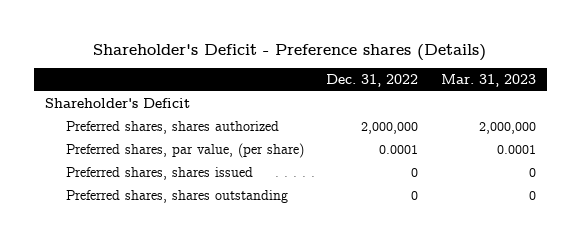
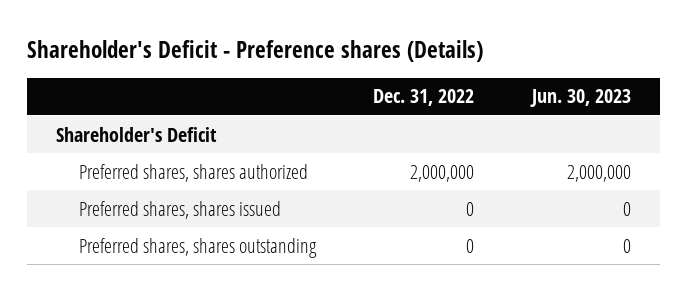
- | Dec. 31, 2022 | Mar. 31, 2023
+ | Dec. 31, 2022 | Jun. 30, 2023
- Preferred shares, par value, (per share) | 0.0001 | 0.0001

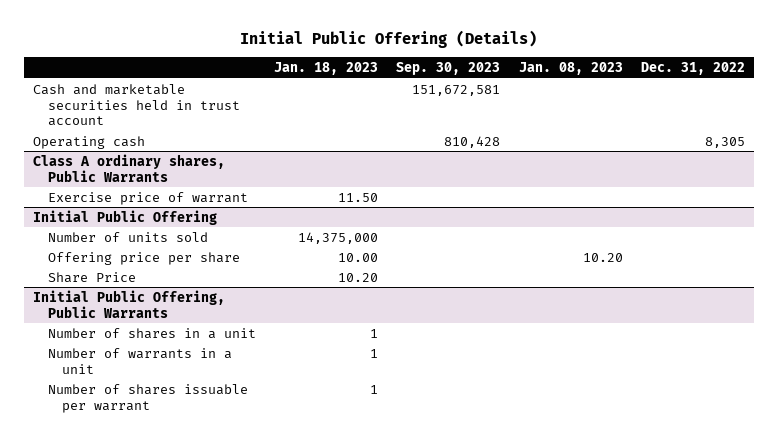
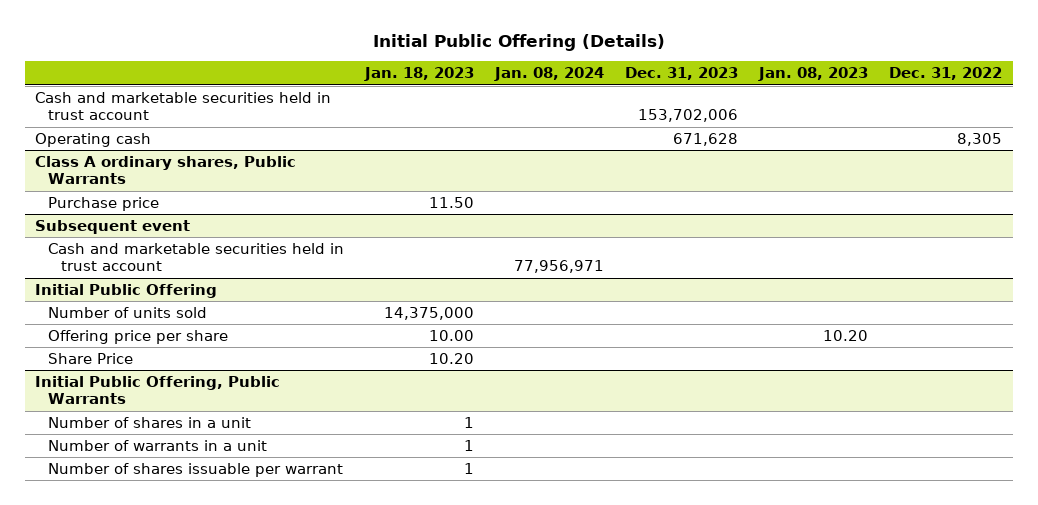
- | Jan. 18, 2023 | Sep. 30, 2023 | Jan. 08, 2023 | Dec. 31, 2022
+ | Jan. 18, 2023 | Jan. 08, 2024 | Dec. 31, 2023 | Jan. 08, 2023 | Dec. 31, 2022
@ Class A ordinary shares, Public Warrants
- Exercise price of warrant | 11.50 | | |
+ Purchase price | 11.50 | | | |
+ Subsequent event
+ Cash and marketable securities held in trust account | | 77,956,971 | | |

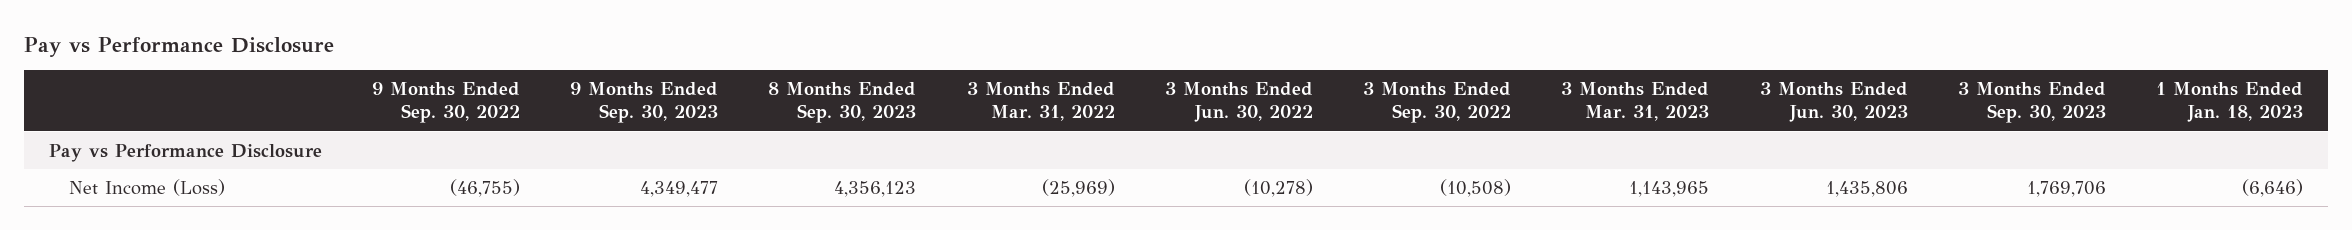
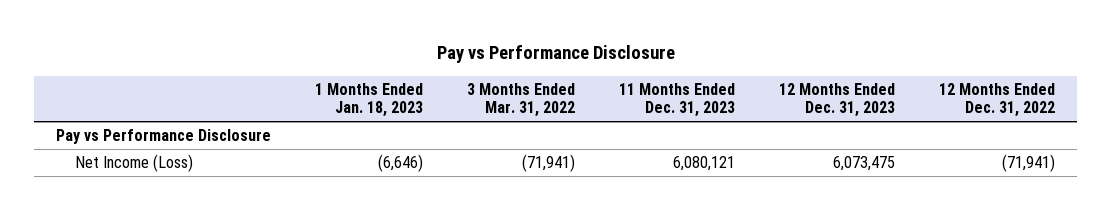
- | 9 Months Ended Sep. 30, 2022 | 9 Months Ended Sep. 30, 2023 | 8 Months Ended Sep. 30, 2023 | 3 Months Ended Mar. 31, 2022 | 3 Months Ended Jun. 30, 2022 | 3 Months Ended Sep. 30, 2022 | 3 Months Ended Mar. 31, 2023 | 3 Months Ended Jun. 30, 2023 | 3 Months Ended Sep. 30, 2023 | 1 Months Ended Jan. 18, 2023
+ | 1 Months Ended Jan. 18, 2023 | 3 Months Ended Mar. 31, 2022 | 11 Months Ended Dec. 31, 2023 | 12 Months Ended Dec. 31, 2023 | 12 Months Ended Dec. 31, 2022
- Net Income (Loss) | (46,755) | 4,349,477 | 4,356,123 | (25,969) | (10,278) | (10,508) | 1,143,965 | 1,435,806 | 1,769,706 | (6,646)
+ Net Income (Loss) | (6,646) | (71,941) | 6,080,121 | 6,073,475 | (71,941)

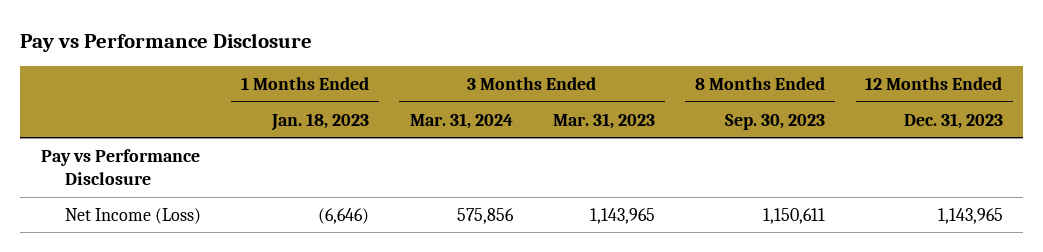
- | 1 Months Ended Jan. 18, 2023 | 3 Months Ended Mar. 31, 2022 | 11 Months Ended Dec. 31, 2023 | 12 Months Ended Dec. 31, 2023 | 12 Months Ended Dec. 31, 2022
+ | 1 Months Ended Jan. 18, 2023 | 3 Months Ended Mar. 31, 2024 | 3 Months Ended Mar. 31, 2023 | 8 Months Ended Sep. 30, 2023 | 12 Months Ended Dec. 31, 2023
- Net Income (Loss) | (6,646) | (71,941) | 6,080,121 | 6,073,475 | (71,941)
+ Net Income (Loss) | (6,646) | 575,856 | 1,143,965 | 1,150,611 | 1,143,965

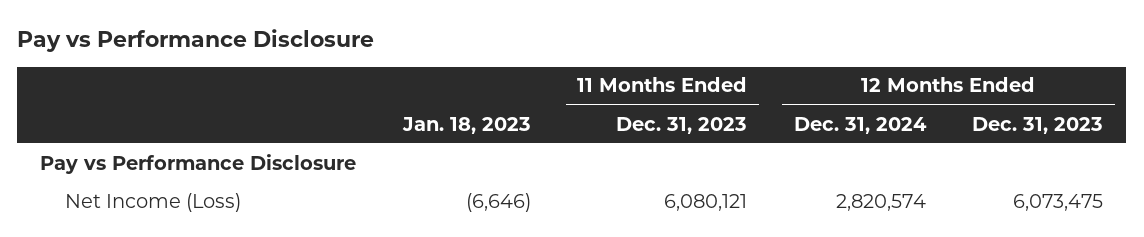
- | 1 Months Ended Jan. 18, 2023 | 3 Months Ended Mar. 31, 2024 | 3 Months Ended Mar. 31, 2023 | 8 Months Ended Sep. 30, 2023 | 12 Months Ended Dec. 31, 2023
+ | Jan. 18, 2023 | 11 Months Ended Dec. 31, 2023 | 12 Months Ended Dec. 31, 2024 | 12 Months Ended Dec. 31, 2023
- Net Income (Loss) | (6,646) | 575,856 | 1,143,965 | 1,150,611 | 1,143,965
+ Net Income (Loss) | (6,646) | 6,080,121 | 2,820,574 | 6,073,475

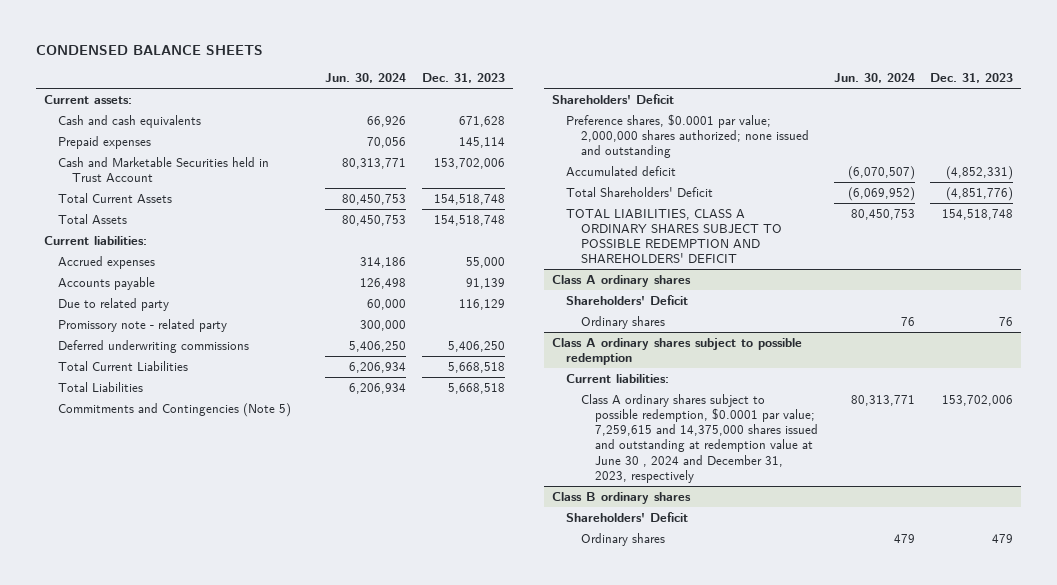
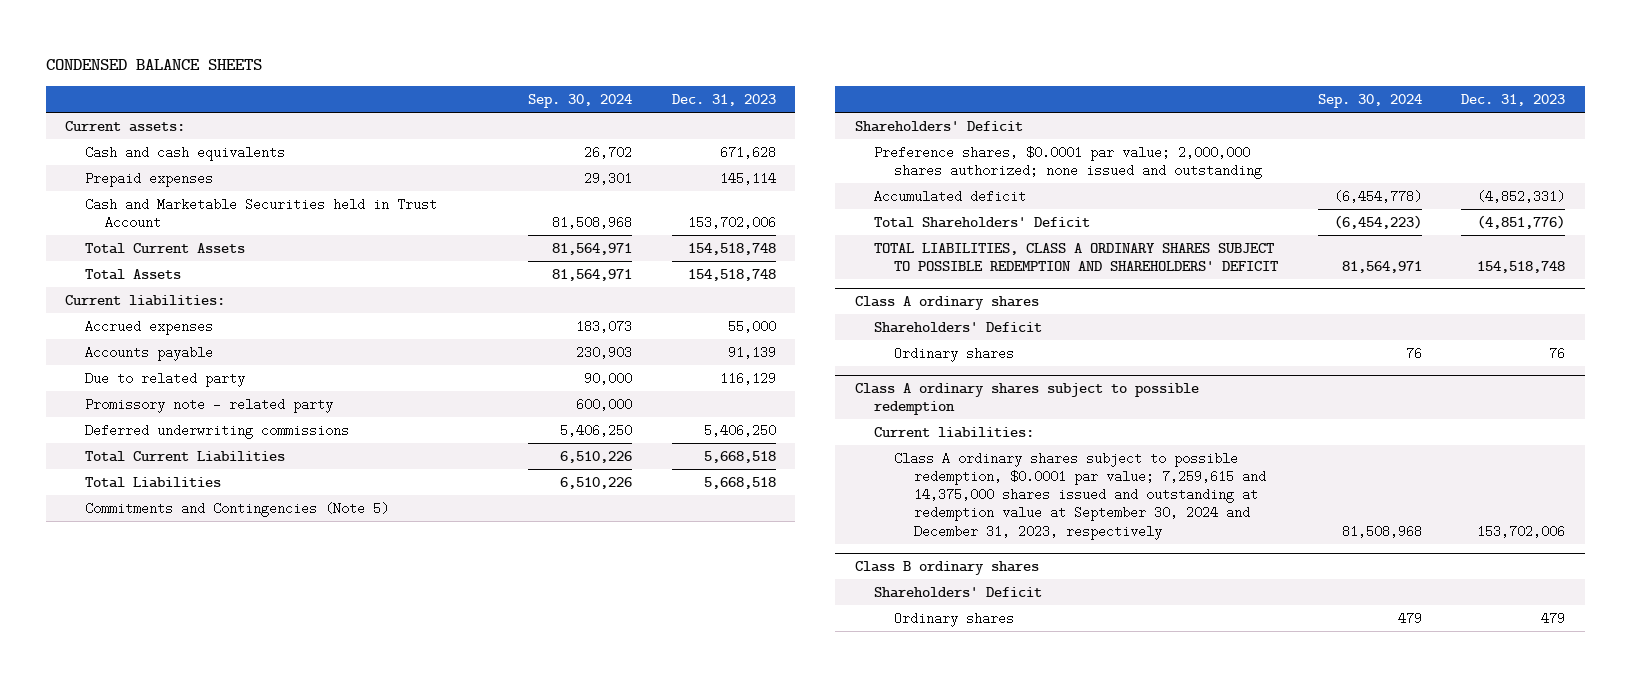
- | Jun. 30, 2024 | Dec. 31, 2023
+ | Sep. 30, 2024 | Dec. 31, 2023
@ Class A ordinary shares subject to possible redemption
- Class A ordinary shares subject to possible redemption, $0.0001 par value; 7,259,615 and 14,375,000 shares issued and outstanding at redemption value at June 30 , 2024 and December 31, 2023, respectively | 80,313,771 | 153,702,006
+ Class A ordinary shares subject to possible redemption, $0.0001 par value; 7,259,615 and 14,375,000 shares issued and outstanding at redemption value at September 30, 2024 and December 31, 2023, respectively | 81,508,968 | 153,702,006

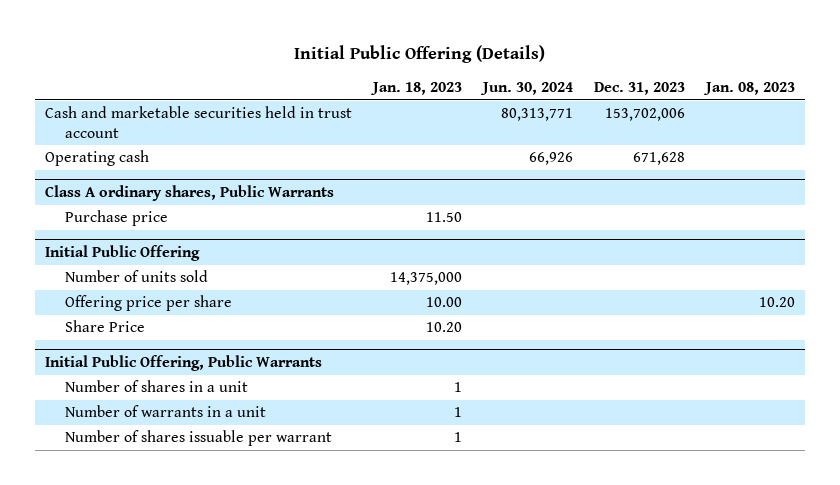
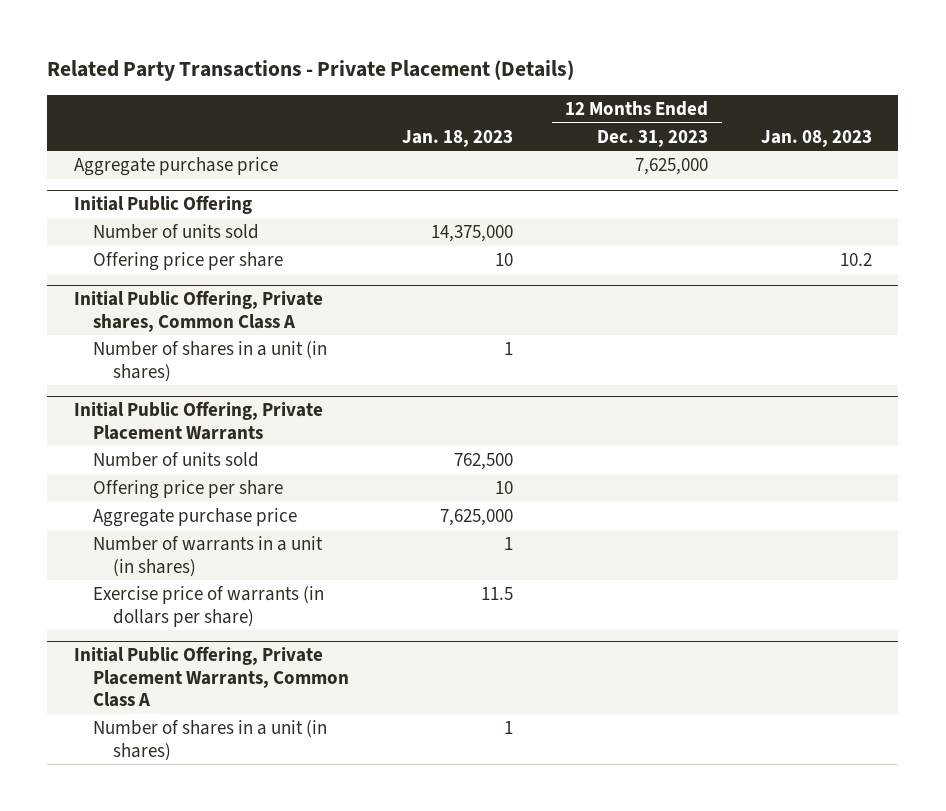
- Initial Public Offering (Details)
+ Related Party Transactions - Private Placement (Details)
- | Jan. 18, 2023 | Jun. 30, 2024 | Dec. 31, 2023 | Jan. 08, 2023
+ | Jan. 18, 2023 | 12 Months Ended Dec. 31, 2023 | Jan. 08, 2023
- Cash and marketable securities held in trust account | | 80,313,771 | 153,702,006 |
- Operating cash | | 66,926 | 671,628 |
- Class A ordinary shares, Public Warrants
- Purchase price | 11.50 | | |
+ Aggregate purchase price | | 7,625,000 |
@ Initial Public Offering
- Offering price per share | 10.00 | | | 10.20
- Share Price | 10.20 | | |
- Initial Public Offering, Public Warrants
- Number of shares in a unit | 1 | | |
- Number of warrants in a unit | 1 | | |
- Number of shares issuable per warrant | 1 | | |
@ Initial Public Offering
+ Offering price per share | 10 | | 10.2
+ Initial Public Offering, Private shares, Common Class A
+ Number of shares in a unit (in shares) | 1 | |
+ Initial Public Offering, Private Placement Warrants
+ Number of units sold | 762,500 | |
+ Offering price per share | 10 | |
+ Aggregate purchase price | 7,625,000 | |
+ Number of warrants in a unit (in shares) | 1 | |
+ Exercise price of warrants (in dollars per share) | 11.5 | |
+ Initial Public Offering, Private Placement Warrants, Common Class A
+ Number of shares in a unit (in shares) | 1 | |

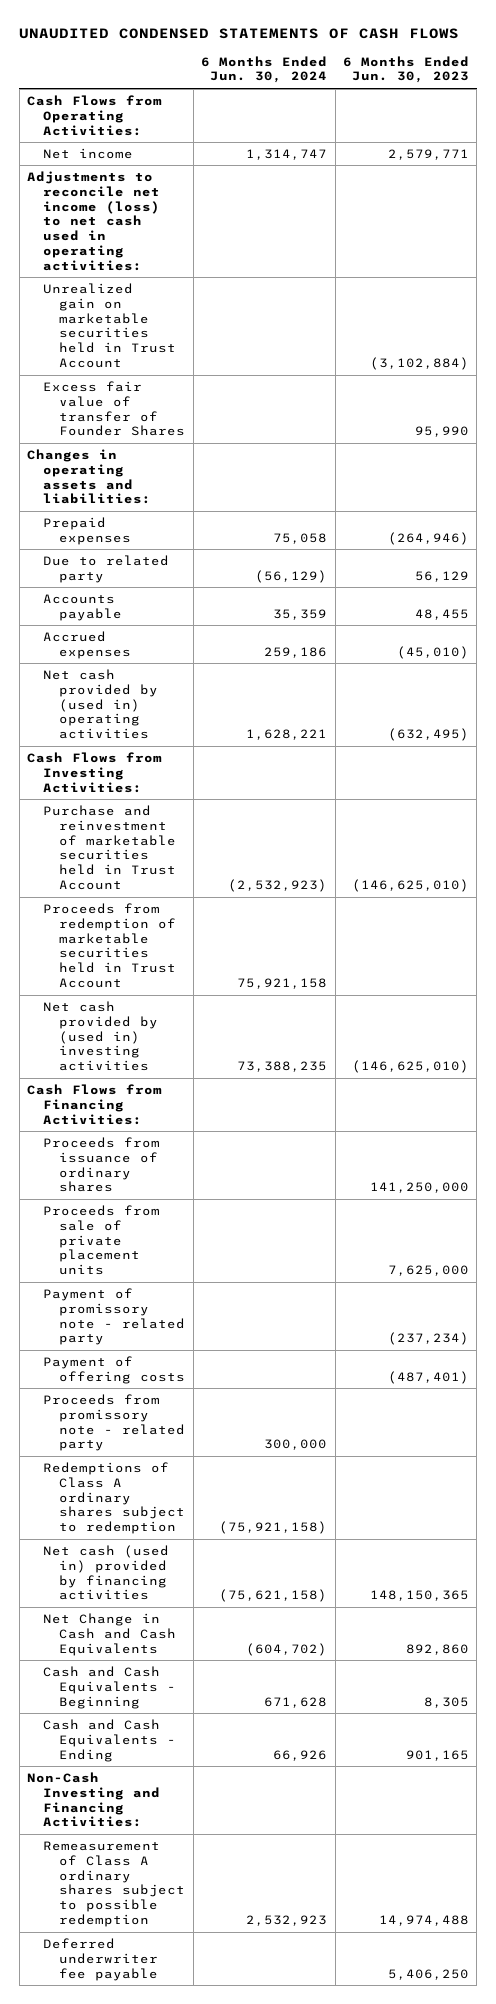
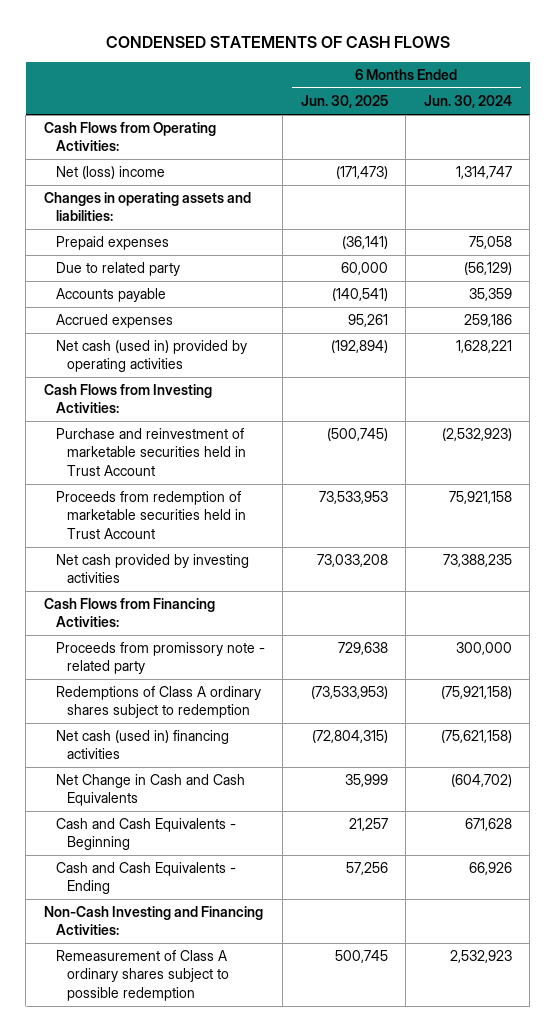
- UNAUDITED CONDENSED STATEMENTS OF CASH FLOWS
+ CONDENSED STATEMENTS OF CASH FLOWS
- | 6 Months Ended Jun. 30, 2024 | 6 Months Ended Jun. 30, 2023
+ | 6 Months Ended Jun. 30, 2025 | 6 Months Ended Jun. 30, 2024
- Net income | 1,314,747 | 2,579,771
- Adjustments to reconcile net income (loss) to net cash used in operating activities:
- Unrealized gain on marketable securities held in Trust Account | | (3,102,884)
- Excess fair value of transfer of Founder Shares | | 95,990
+ Net (loss) income | (171,473) | 1,314,747
- Net cash provided by (used in) operating activities | 1,628,221 | (632,495)
+ Net cash (used in) provided by operating activities | (192,894) | 1,628,221
- Net cash provided by (used in) investing activities | 73,388,235 | (146,625,010)
+ Net cash provided by investing activities | 73,033,208 | 73,388,235
- Proceeds from issuance of ordinary shares | | 141,250,000
- Proceeds from sale of private placement units | | 7,625,000
- Payment of promissory note - related party | | (237,234)
- Payment of offering costs | | (487,401)
- Net cash (used in) provided by financing activities | (75,621,158) | 148,150,365
+ Net cash (used in) financing activities | (72,804,315) | (75,621,158)
- Deferred underwriter fee payable | | 5,406,250

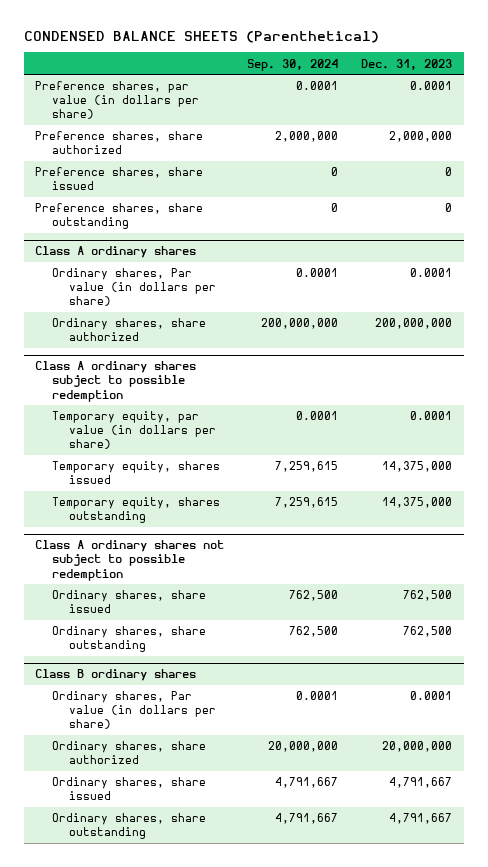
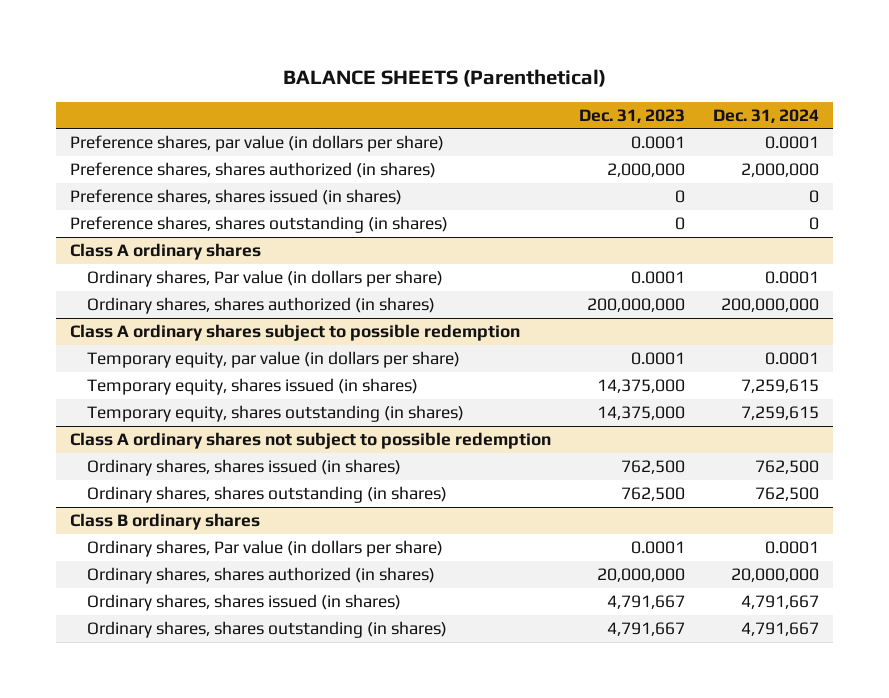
- CONDENSED BALANCE SHEETS (Parenthetical)
+ BALANCE SHEETS (Parenthetical)
- | Sep. 30, 2024 | Dec. 31, 2023
+ | Dec. 31, 2023 | Dec. 31, 2024
- Preference shares, share authorized | 2,000,000 | 2,000,000
- Preference shares, share issued | 0 | 0
- Preference shares, share outstanding | 0 | 0
+ Preference shares, shares authorized (in shares) | 2,000,000 | 2,000,000
+ Preference shares, shares issued (in shares) | 0 | 0
+ Preference shares, shares outstanding (in shares) | 0 | 0
@ Class A ordinary shares
- Ordinary shares, share authorized | 200,000,000 | 200,000,000
+ Ordinary shares, shares authorized (in shares) | 200,000,000 | 200,000,000
@ Class A ordinary shares subject to possible redemption
- Temporary equity, shares issued | 7,259,615 | 14,375,000
- Temporary equity, shares outstanding | 7,259,615 | 14,375,000
+ Temporary equity, shares issued (in shares) | 14,375,000 | 7,259,615
+ Temporary equity, shares outstanding (in shares) | 14,375,000 | 7,259,615
@ Class A ordinary shares not subject to possible redemption
- Ordinary shares, share issued | 762,500 | 762,500
- Ordinary shares, share outstanding | 762,500 | 762,500
+ Ordinary shares, shares issued (in shares) | 762,500 | 762,500
+ Ordinary shares, shares outstanding (in shares) | 762,500 | 762,500
@ Class B ordinary shares
- Ordinary shares, share authorized | 20,000,000 | 20,000,000
- Ordinary shares, share issued | 4,791,667 | 4,791,667
- Ordinary shares, share outstanding | 4,791,667 | 4,791,667
+ Ordinary shares, shares authorized (in shares) | 20,000,000 | 20,000,000
+ Ordinary shares, shares issued (in shares) | 4,791,667 | 4,791,667
+ Ordinary shares, shares outstanding (in shares) | 4,791,667 | 4,791,667

